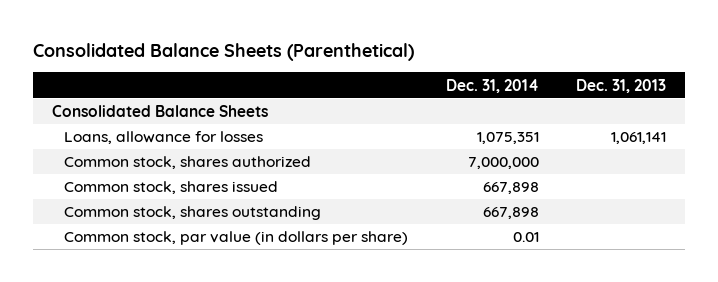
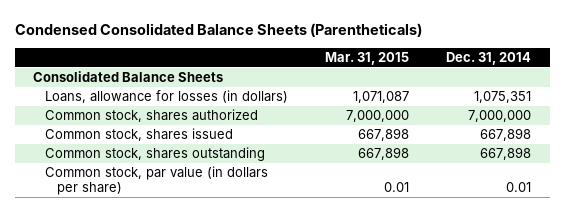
- Consolidated Balance Sheets (Parenthetical)
+ Condensed Consolidated Balance Sheets (Parentheticals)
- | Dec. 31, 2014 | Dec. 31, 2013
+ | Mar. 31, 2015 | Dec. 31, 2014
- Loans, allowance for losses | 1,075,351 | 1,061,141
+ Loans, allowance for losses (in dollars) | 1,071,087 | 1,075,351

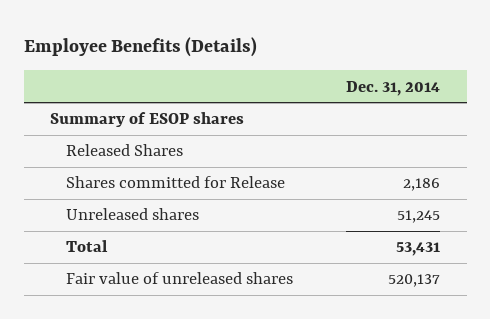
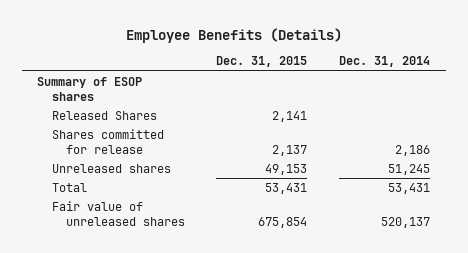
- | Dec. 31, 2014
+ | Dec. 31, 2015 | Dec. 31, 2014
- Shares committed for Release | 2,186
+ Shares committed for release | 2,137 | 2,186

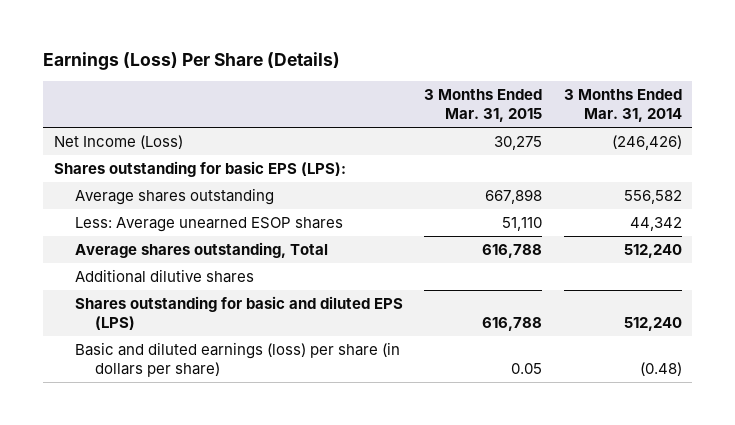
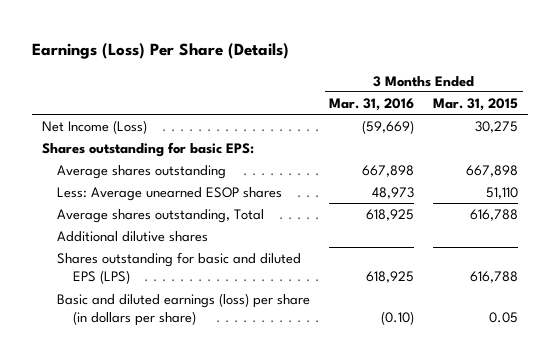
- | 3 Months Ended Mar. 31, 2015 | 3 Months Ended Mar. 31, 2014
+ | 3 Months Ended Mar. 31, 2016 | 3 Months Ended Mar. 31, 2015
- Shares outstanding for basic EPS (LPS):
+ Shares outstanding for basic EPS:

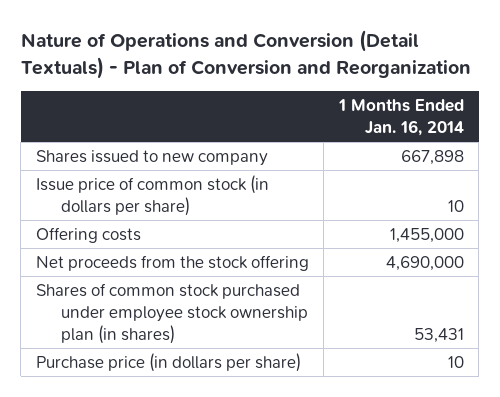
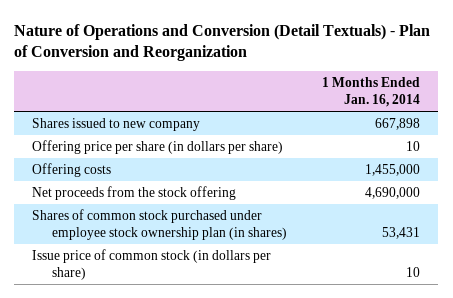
+ Offering price per share (in dollars per share) | 10
- Purchase price (in dollars per share) | 10
moved down: Issue price of common stock (in dollars per share) | 10

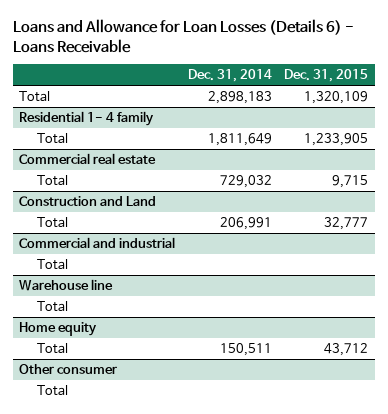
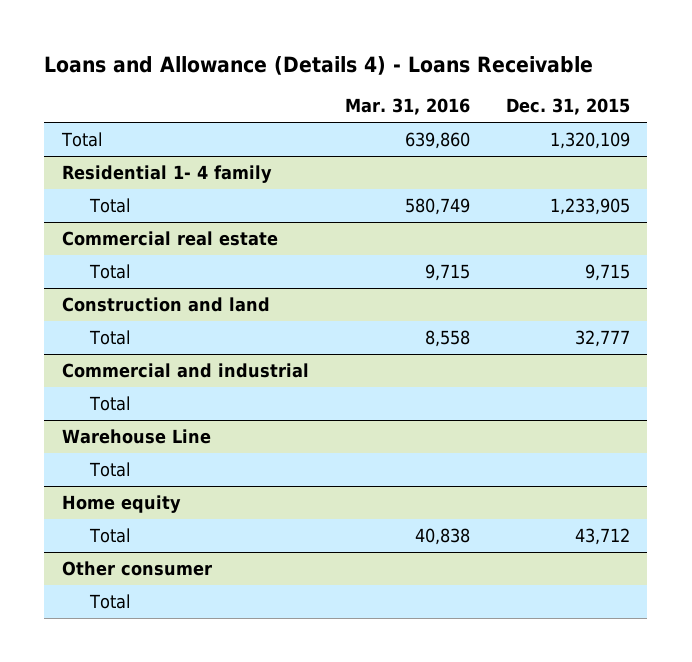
- Loans and Allowance for Loan Losses (Details 6) - Loans Receivable
+ Loans and Allowance (Details 4) - Loans Receivable
- | Dec. 31, 2014 | Dec. 31, 2015
+ | Mar. 31, 2016 | Dec. 31, 2015
- Construction and Land
+ Construction and land
- Warehouse line
+ Warehouse Line

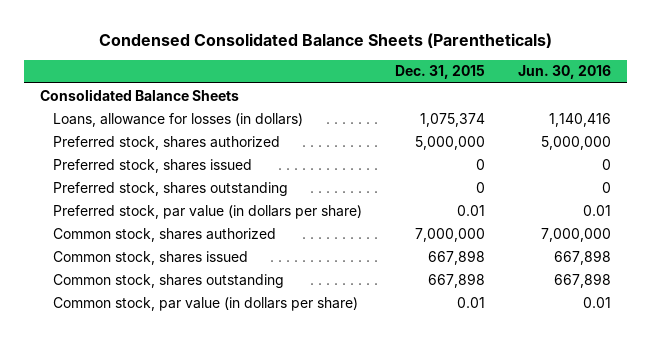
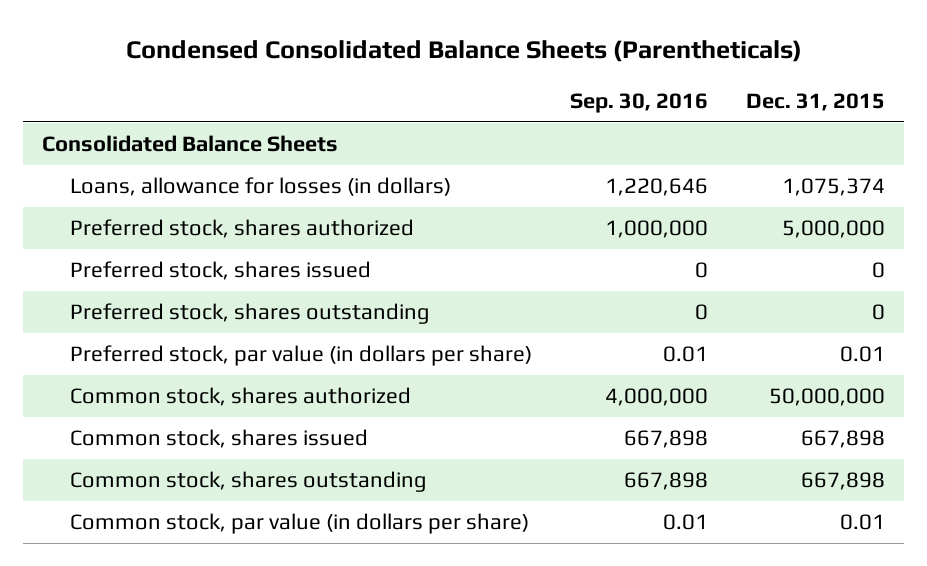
- | Dec. 31, 2015 | Jun. 30, 2016
+ | Sep. 30, 2016 | Dec. 31, 2015
- Common stock, shares authorized | 7,000,000 | 7,000,000
+ Common stock, shares authorized | 4,000,000 | 50,000,000

